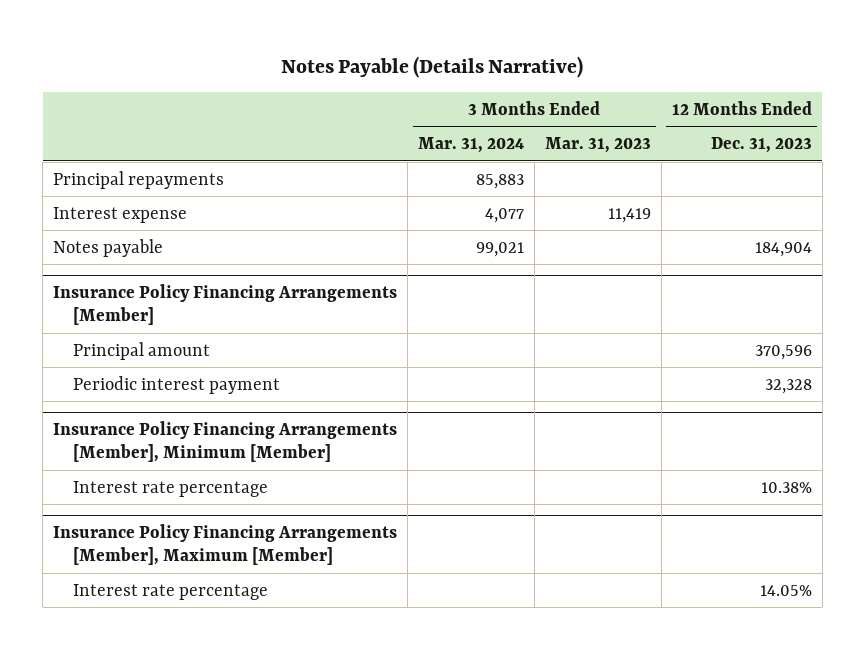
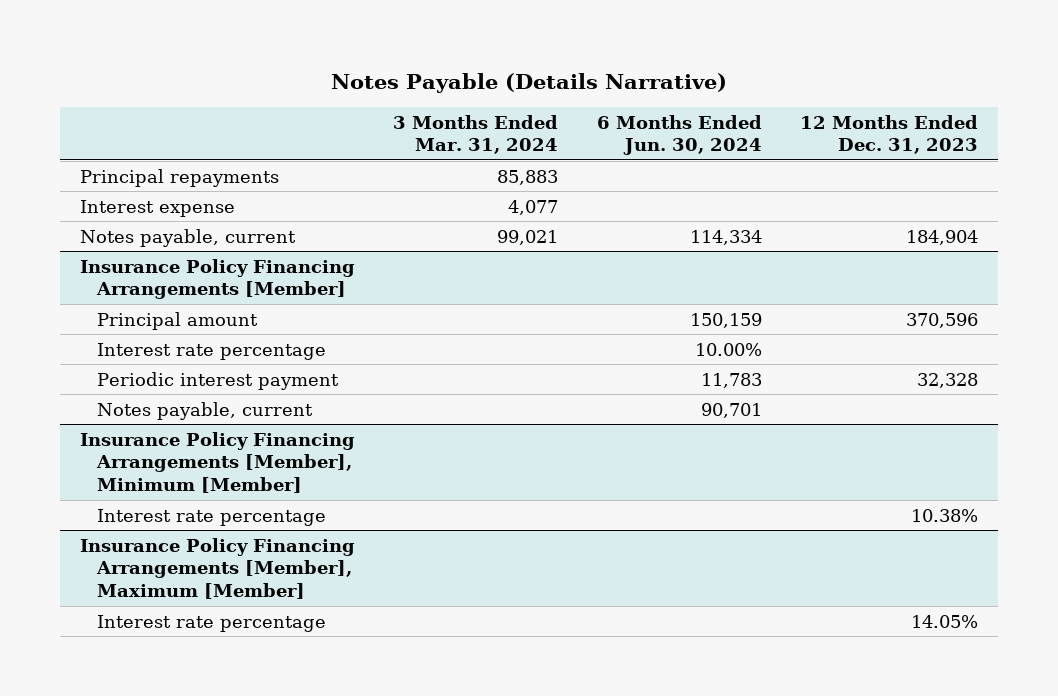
- | 3 Months Ended Mar. 31, 2024 | 3 Months Ended Mar. 31, 2023 | 12 Months Ended Dec. 31, 2023
+ | 3 Months Ended Mar. 31, 2024 | 6 Months Ended Jun. 30, 2024 | 12 Months Ended Dec. 31, 2023
- Notes payable | 99,021 | | 184,904
+ Notes payable, current | 99,021 | 114,334 | 184,904
@ Insurance Policy Financing Arrangements [Member]
+ Interest rate percentage | | 10.00% |
+ Notes payable, current | | 90,701 |

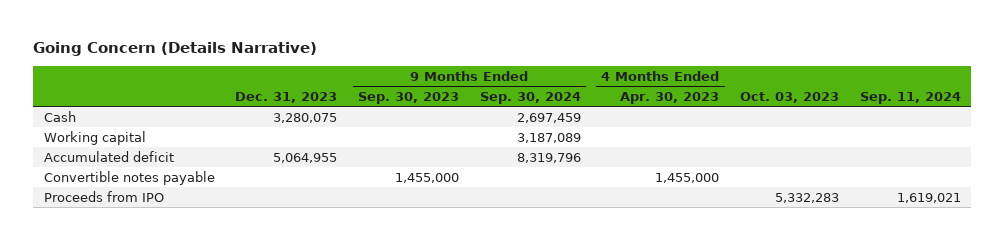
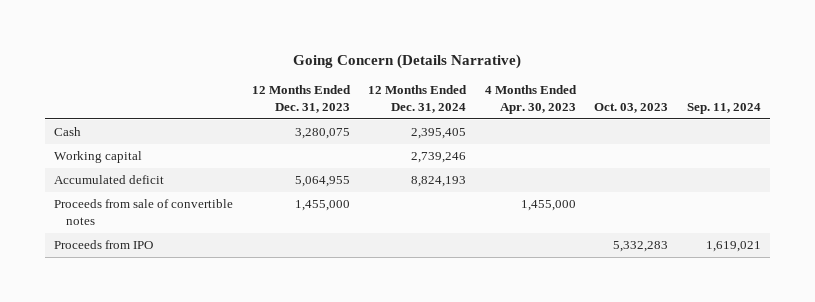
- | Dec. 31, 2023 | 9 Months Ended Sep. 30, 2023 | 9 Months Ended Sep. 30, 2024 | 4 Months Ended Apr. 30, 2023 | Oct. 03, 2023 | Sep. 11, 2024
+ | 12 Months Ended Dec. 31, 2023 | 12 Months Ended Dec. 31, 2024 | 4 Months Ended Apr. 30, 2023 | Oct. 03, 2023 | Sep. 11, 2024
- Convertible notes payable | | 1,455,000 | | 1,455,000 | |
+ Proceeds from sale of convertible notes | 1,455,000 | | 1,455,000 | |

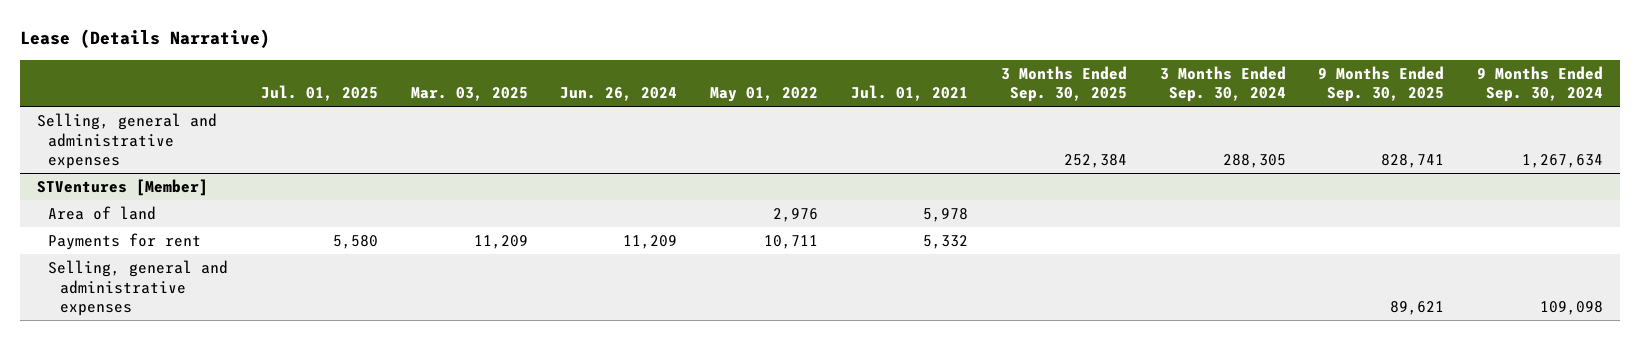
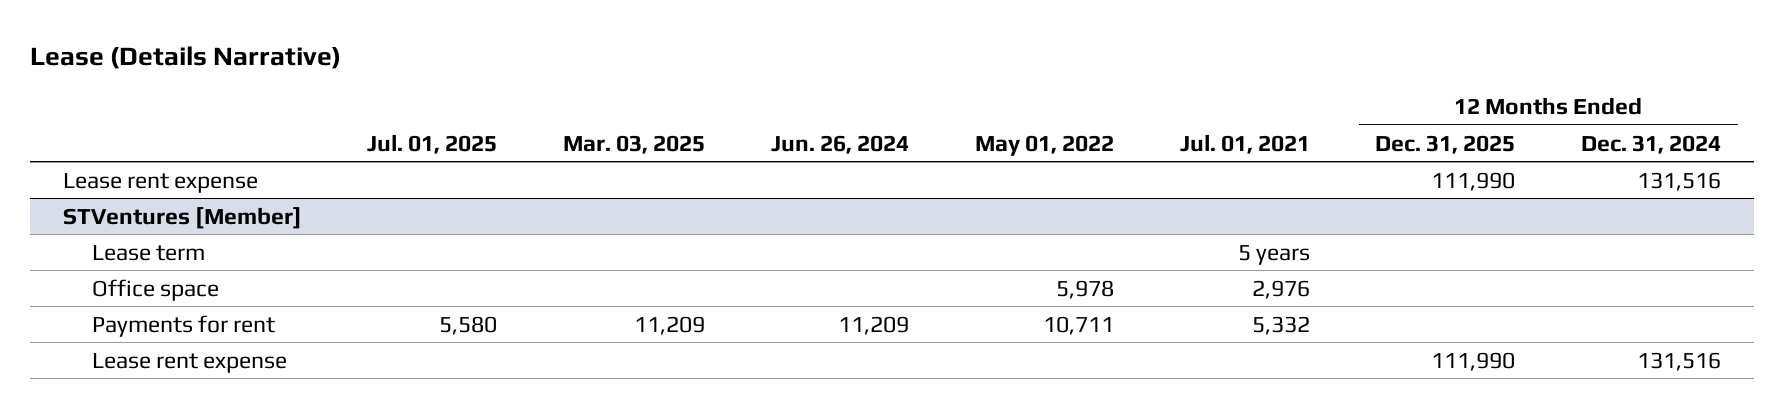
- | Jul. 01, 2025 | Mar. 03, 2025 | Jun. 26, 2024 | May 01, 2022 | Jul. 01, 2021 | 3 Months Ended Sep. 30, 2025 | 3 Months Ended Sep. 30, 2024 | 9 Months Ended Sep. 30, 2025 | 9 Months Ended Sep. 30, 2024
+ | Jul. 01, 2025 | Mar. 03, 2025 | Jun. 26, 2024 | May 01, 2022 | Jul. 01, 2021 | 12 Months Ended Dec. 31, 2025 | 12 Months Ended Dec. 31, 2024
- Selling, general and administrative expenses | | | | | | 252,384 | 288,305 | 828,741 | 1,267,634
+ Lease rent expense | | | | | | 111,990 | 131,516
@ STVentures [Member]
- Area of land | | | | 2,976 | 5,978 | | | |
+ Lease term | | | | | 5 years | |
+ Office space | | | | 5,978 | 2,976 | |
- Selling, general and administrative expenses | | | | | | | | 89,621 | 109,098
+ Lease rent expense | | | | | | 111,990 | 131,516

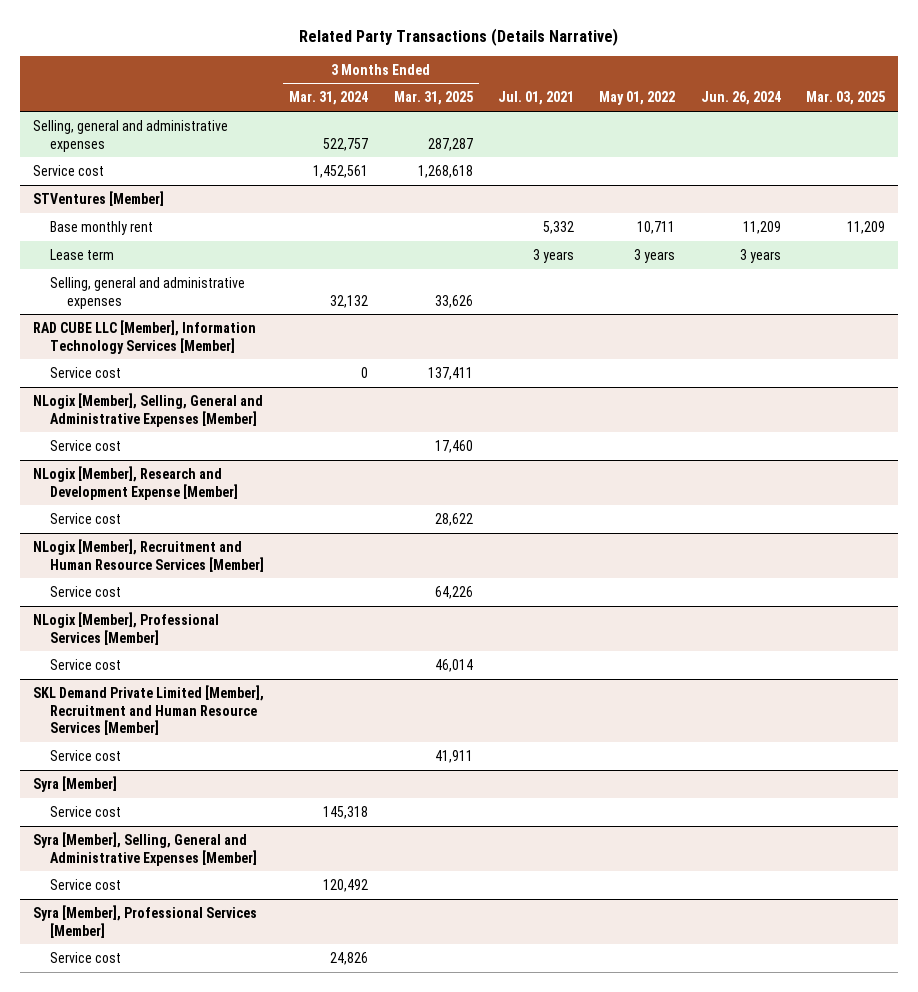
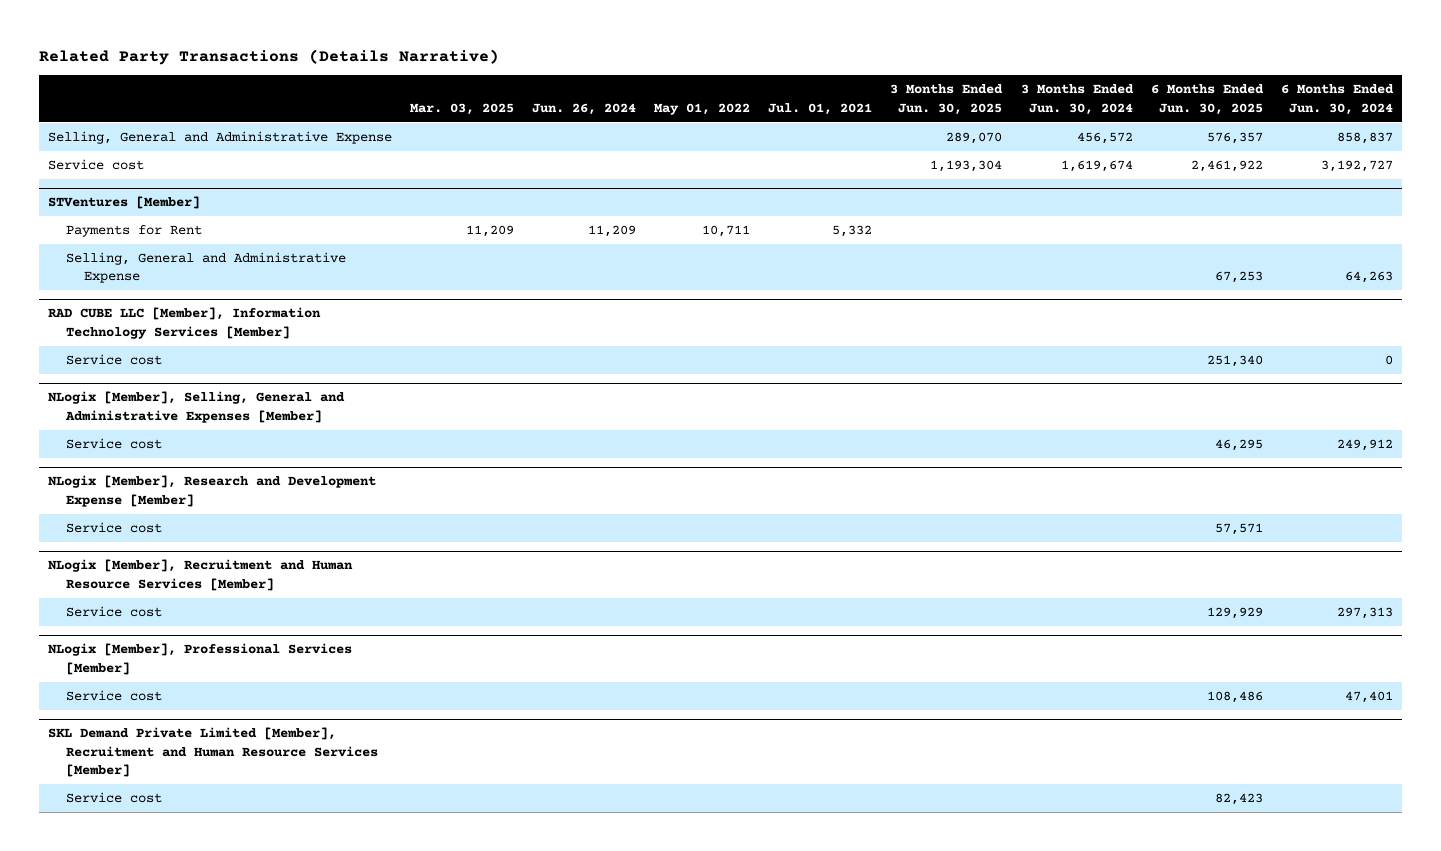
- | 3 Months Ended Mar. 31, 2024 | 3 Months Ended Mar. 31, 2025 | Jul. 01, 2021 | May 01, 2022 | Jun. 26, 2024 | Mar. 03, 2025
+ | Mar. 03, 2025 | Jun. 26, 2024 | May 01, 2022 | Jul. 01, 2021 | 3 Months Ended Jun. 30, 2025 | 3 Months Ended Jun. 30, 2024 | 6 Months Ended Jun. 30, 2025 | 6 Months Ended Jun. 30, 2024
- Selling, general and administrative expenses | 522,757 | 287,287 | | | |
+ Selling, General and Administrative Expense | | | | | 289,070 | 456,572 | 576,357 | 858,837
@ STVentures [Member]
- Base monthly rent | | | 5,332 | 10,711 | 11,209 | 11,209
- Lease term | | | 3 years | 3 years | 3 years |
- Selling, general and administrative expenses | 32,132 | 33,626 | | | |
+ Payments for Rent | 11,209 | 11,209 | 10,711 | 5,332 | | | |
+ Selling, General and Administrative Expense | | | | | | | 67,253 | 64,263
- Syra [Member]
- Service cost | 145,318 | | | | |
- Syra [Member], Selling, General and Administrative Expenses [Member]
- Service cost | 120,492 | | | | |
- Syra [Member], Professional Services [Member]
- Service cost | 24,826 | | | | |

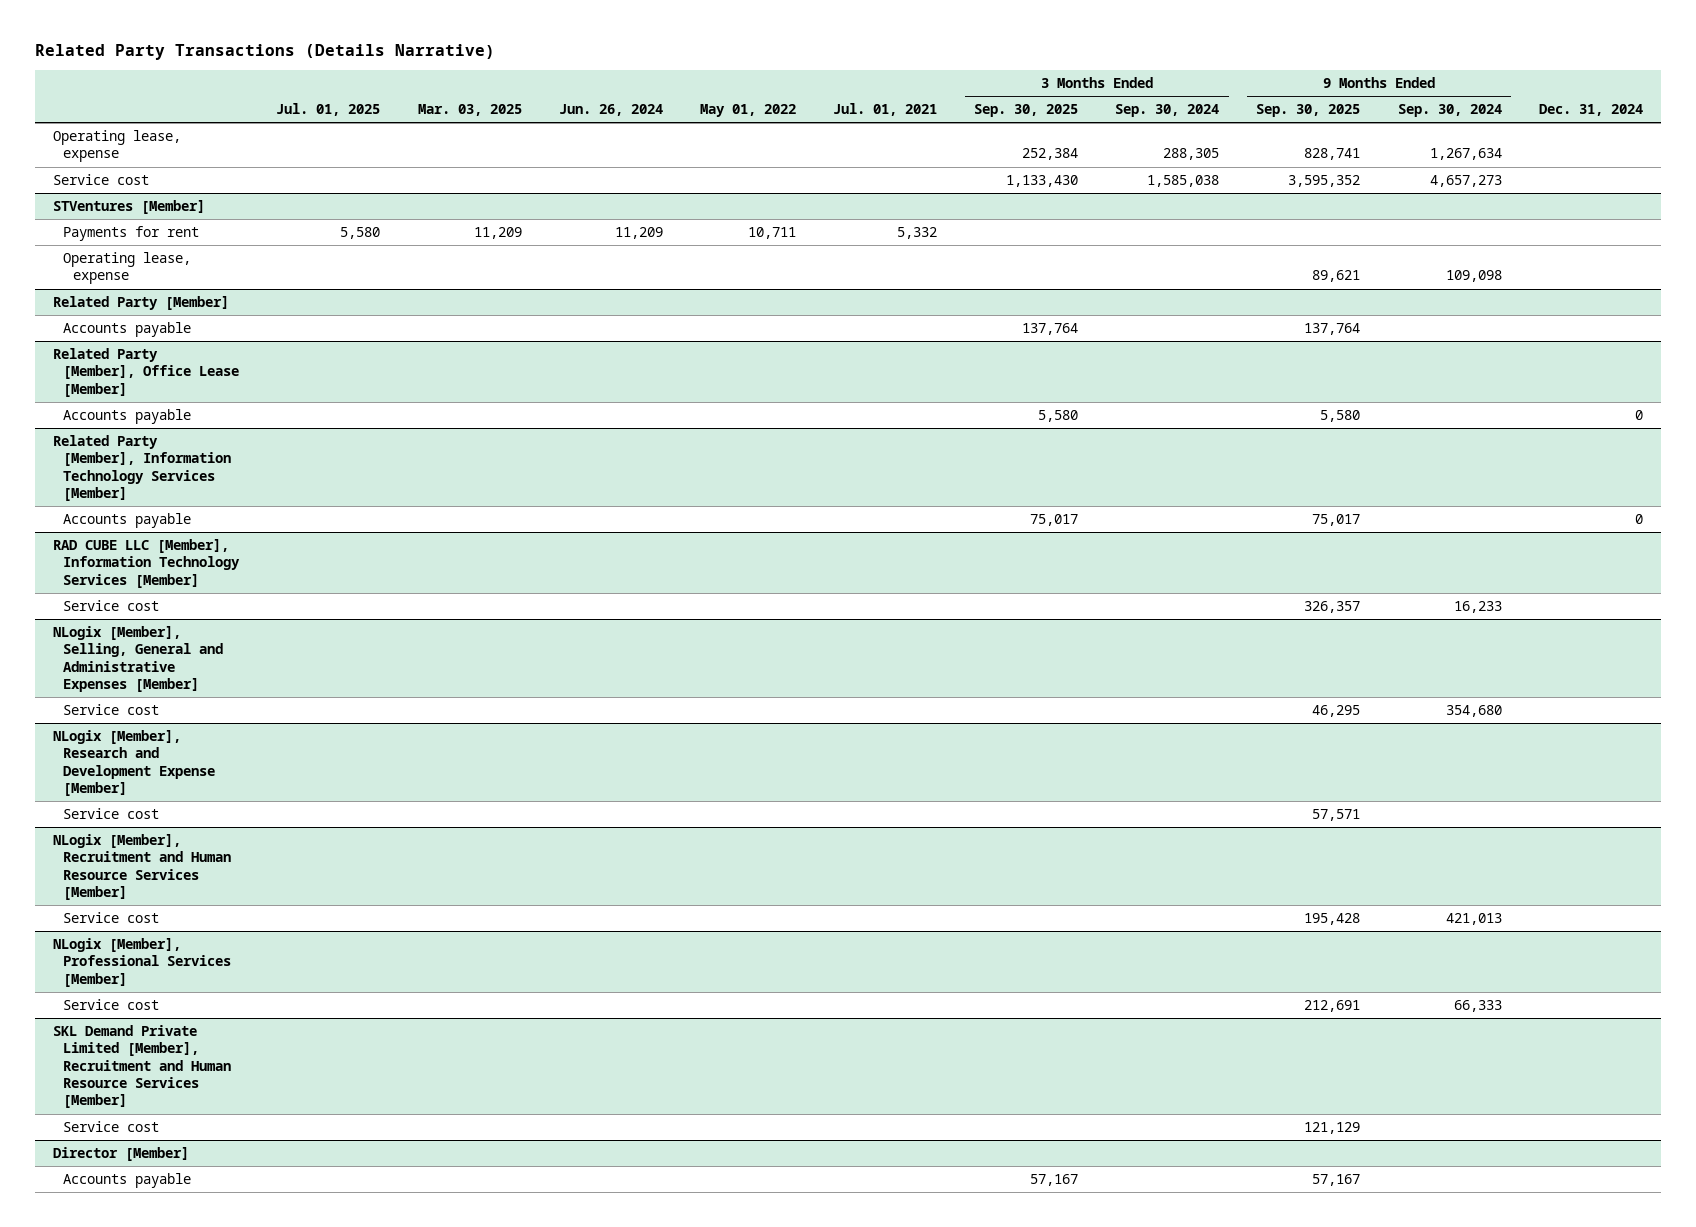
- | Mar. 03, 2025 | Jun. 26, 2024 | May 01, 2022 | Jul. 01, 2021 | 3 Months Ended Jun. 30, 2025 | 3 Months Ended Jun. 30, 2024 | 6 Months Ended Jun. 30, 2025 | 6 Months Ended Jun. 30, 2024
+ | Jul. 01, 2025 | Mar. 03, 2025 | Jun. 26, 2024 | May 01, 2022 | Jul. 01, 2021 | 3 Months Ended Sep. 30, 2025 | 3 Months Ended Sep. 30, 2024 | 9 Months Ended Sep. 30, 2025 | 9 Months Ended Sep. 30, 2024 | Dec. 31, 2024
- Selling, General and Administrative Expense | | | | | 289,070 | 456,572 | 576,357 | 858,837
+ Operating lease, expense | | | | | | 252,384 | 288,305 | 828,741 | 1,267,634 |
@ STVentures [Member]
- Payments for Rent | 11,209 | 11,209 | 10,711 | 5,332 | | | |
- Selling, General and Administrative Expense | | | | | | | 67,253 | 64,263
+ Payments for rent | 5,580 | 11,209 | 11,209 | 10,711 | 5,332 | | | | |
+ Operating lease, expense | | | | | | | | 89,621 | 109,098 |
+ Related Party [Member]
+ Accounts payable | | | | | | 137,764 | | 137,764 | |
+ Related Party [Member], Office Lease [Member]
+ Accounts payable | | | | | | 5,580 | | 5,580 | | 0
+ Related Party [Member], Information Technology Services [Member]
+ Accounts payable | | | | | | 75,017 | | 75,017 | | 0
+ Director [Member]
+ Accounts payable | | | | | | 57,167 | | 57,167 | |

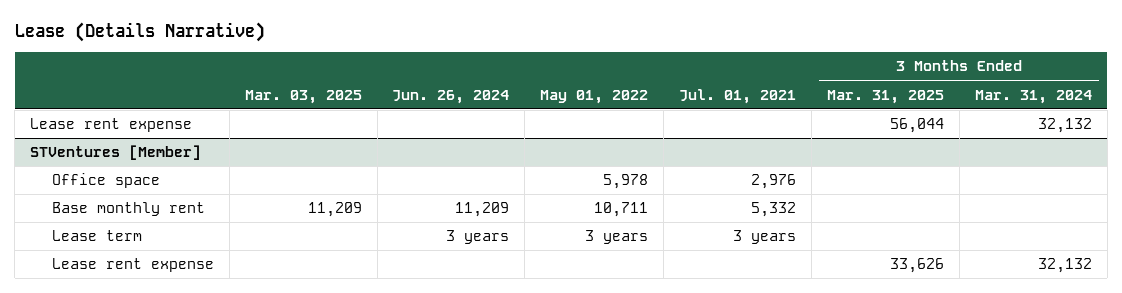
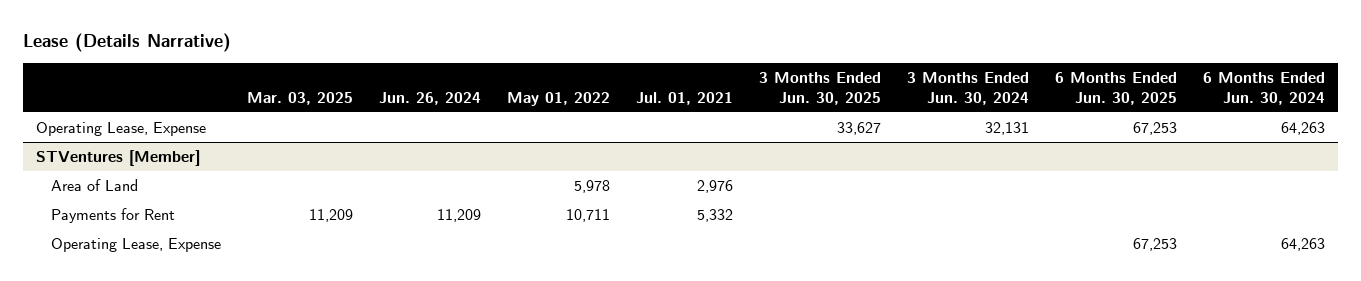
- | Mar. 03, 2025 | Jun. 26, 2024 | May 01, 2022 | Jul. 01, 2021 | 3 Months Ended Mar. 31, 2025 | 3 Months Ended Mar. 31, 2024
+ | Mar. 03, 2025 | Jun. 26, 2024 | May 01, 2022 | Jul. 01, 2021 | 3 Months Ended Jun. 30, 2025 | 3 Months Ended Jun. 30, 2024 | 6 Months Ended Jun. 30, 2025 | 6 Months Ended Jun. 30, 2024
- Lease rent expense | | | | | 56,044 | 32,132
+ Operating Lease, Expense | | | | | 33,627 | 32,131 | 67,253 | 64,263
@ STVentures [Member]
- Office space | | | 5,978 | 2,976 | |
- Base monthly rent | 11,209 | 11,209 | 10,711 | 5,332 | |
- Lease term | | 3 years | 3 years | 3 years | |
- Lease rent expense | | | | | 33,626 | 32,132
+ Area of Land | | | 5,978 | 2,976 | | | |
+ Payments for Rent | 11,209 | 11,209 | 10,711 | 5,332 | | | |
+ Operating Lease, Expense | | | | | | | 67,253 | 64,263

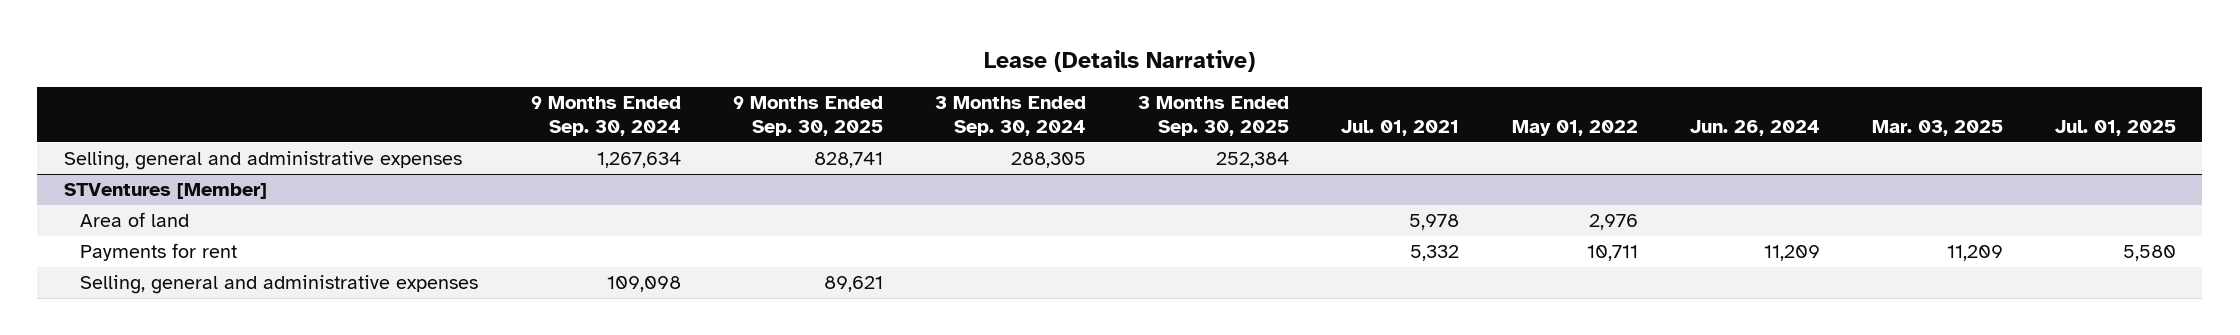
- | Mar. 03, 2025 | Jun. 26, 2024 | May 01, 2022 | Jul. 01, 2021 | 3 Months Ended Jun. 30, 2025 | 3 Months Ended Jun. 30, 2024 | 6 Months Ended Jun. 30, 2025 | 6 Months Ended Jun. 30, 2024
+ | 9 Months Ended Sep. 30, 2024 | 9 Months Ended Sep. 30, 2025 | 3 Months Ended Sep. 30, 2024 | 3 Months Ended Sep. 30, 2025 | Jul. 01, 2021 | May 01, 2022 | Jun. 26, 2024 | Mar. 03, 2025 | Jul. 01, 2025
- Operating Lease, Expense | | | | | 33,627 | 32,131 | 67,253 | 64,263
+ Selling, general and administrative expenses | 1,267,634 | 828,741 | 288,305 | 252,384 | | | | |
@ STVentures [Member]
- Area of Land | | | 5,978 | 2,976 | | | |
- Payments for Rent | 11,209 | 11,209 | 10,711 | 5,332 | | | |
- Operating Lease, Expense | | | | | | | 67,253 | 64,263
+ Area of land | | | | | 5,978 | 2,976 | | |
+ Payments for rent | | | | | 5,332 | 10,711 | 11,209 | 11,209 | 5,580
+ Selling, general and administrative expenses | 109,098 | 89,621 | | | | | | |

